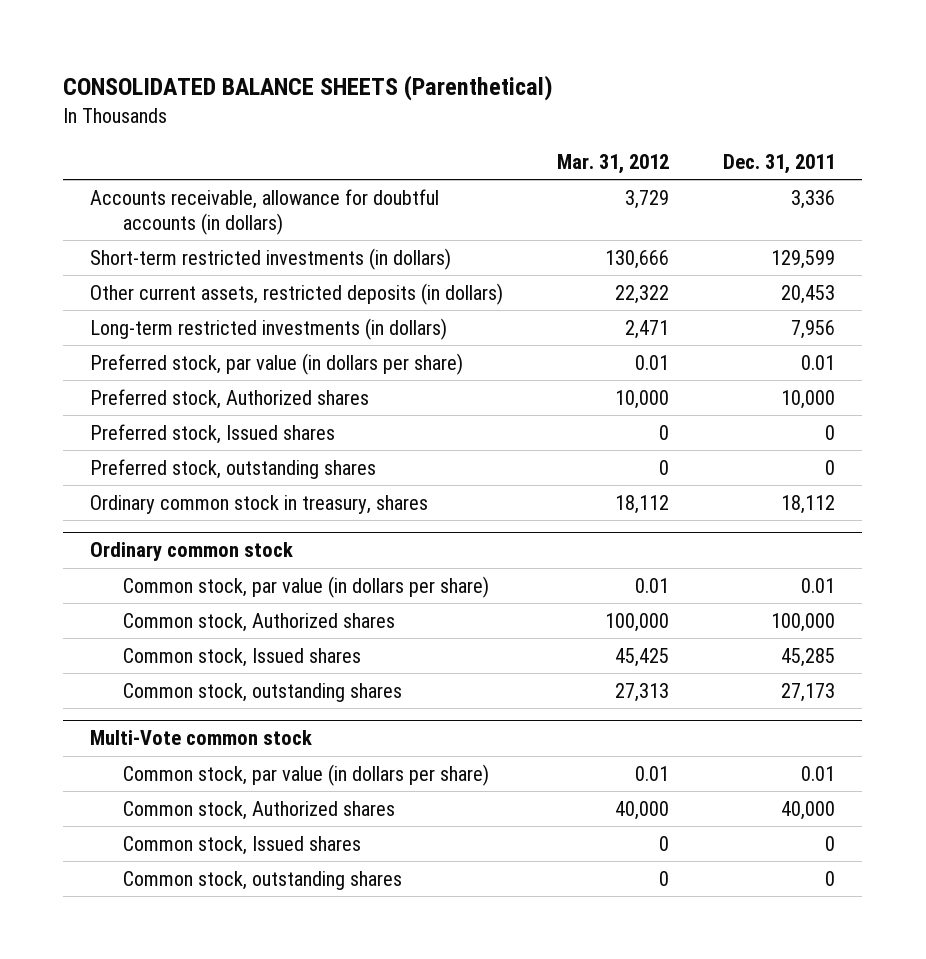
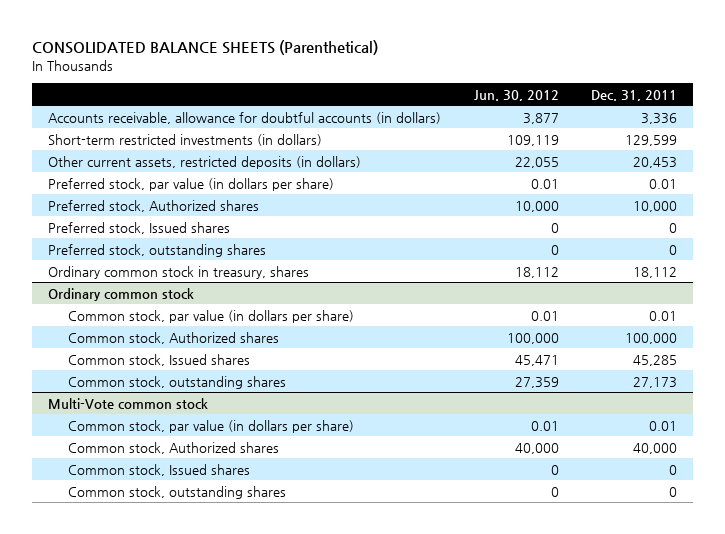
- | Mar. 31, 2012 | Dec. 31, 2011
+ | Jun. 30, 2012 | Dec. 31, 2011
- Long-term restricted investments (in dollars) | 2,471 | 7,956

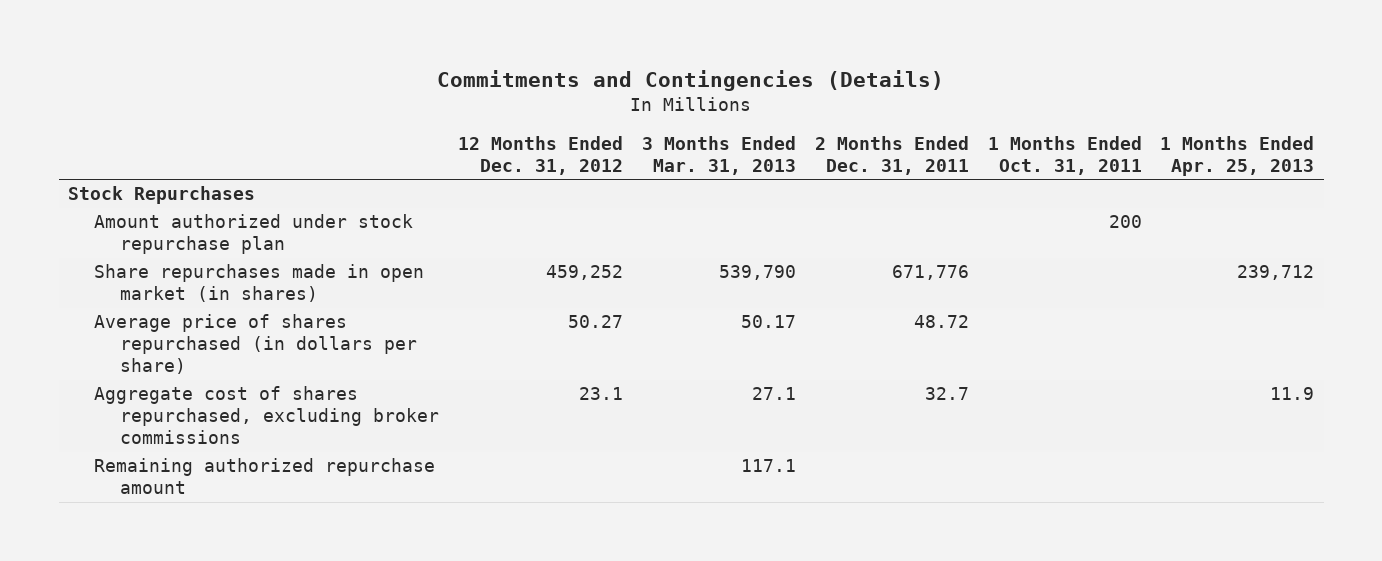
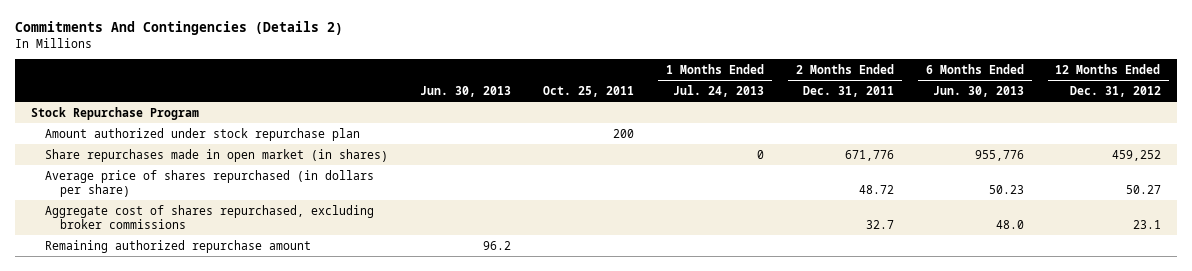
- Commitments and Contingencies (Details)
+ Commitments And Contingencies (Details 2)
- | 12 Months Ended Dec. 31, 2012 | 3 Months Ended Mar. 31, 2013 | 2 Months Ended Dec. 31, 2011 | 1 Months Ended Oct. 31, 2011 | 1 Months Ended Apr. 25, 2013
+ | Jun. 30, 2013 | Oct. 25, 2011 | 1 Months Ended Jul. 24, 2013 | 2 Months Ended Dec. 31, 2011 | 6 Months Ended Jun. 30, 2013 | 12 Months Ended Dec. 31, 2012
- Stock Repurchases
+ Stock Repurchase Program

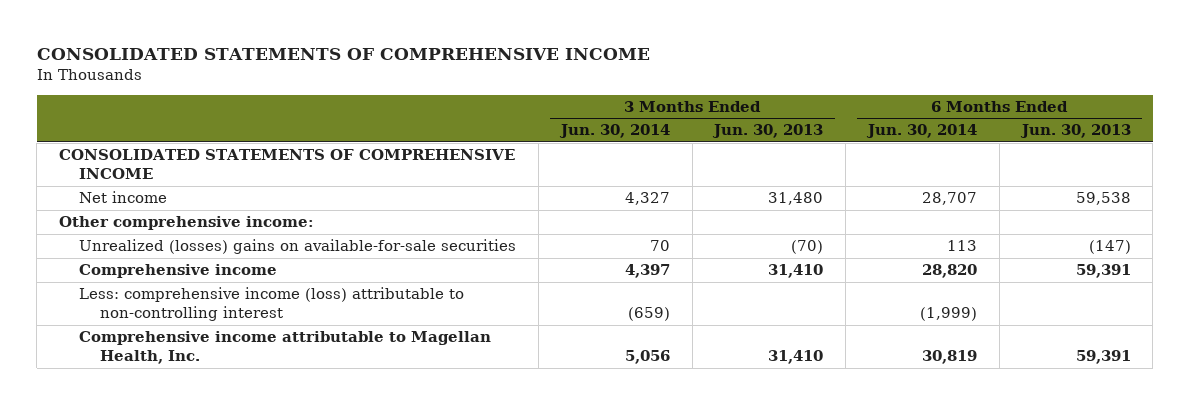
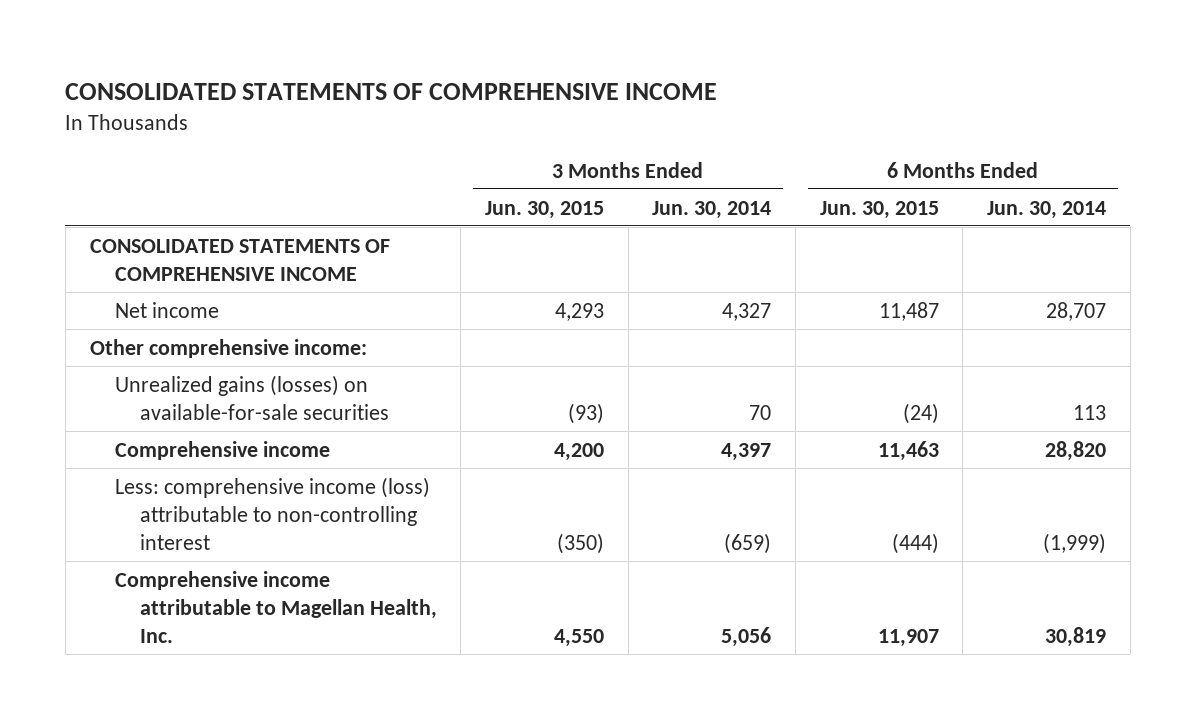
- | 3 Months Ended Jun. 30, 2014 | 3 Months Ended Jun. 30, 2013 | 6 Months Ended Jun. 30, 2014 | 6 Months Ended Jun. 30, 2013
+ | 3 Months Ended Jun. 30, 2015 | 3 Months Ended Jun. 30, 2014 | 6 Months Ended Jun. 30, 2015 | 6 Months Ended Jun. 30, 2014
- Unrealized (losses) gains on available-for-sale securities | 70 | (70) | 113 | (147)
+ Unrealized gains (losses) on available-for-sale securities | (93) | 70 | (24) | 113

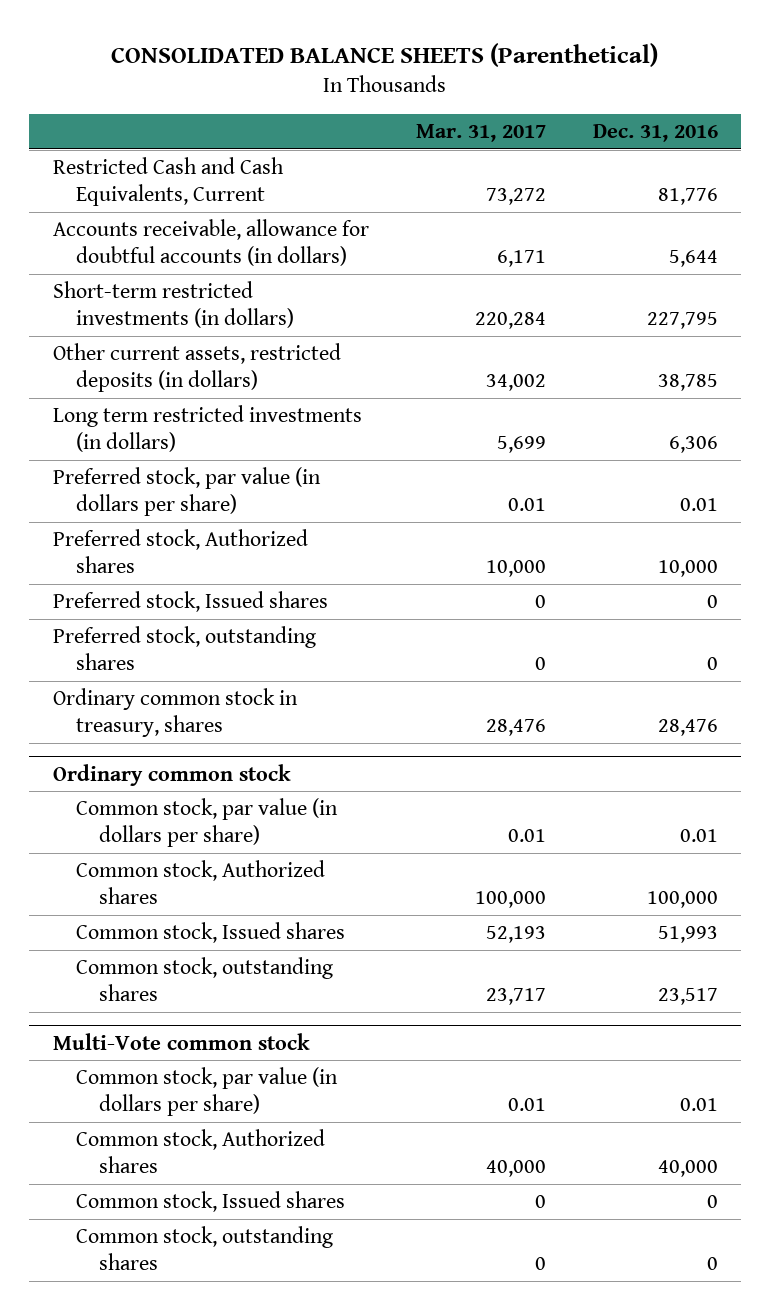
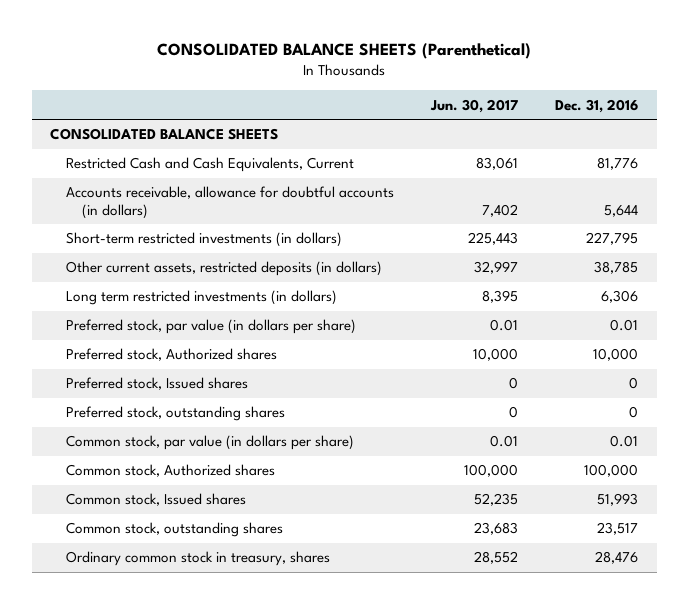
- | Mar. 31, 2017 | Dec. 31, 2016
+ | Jun. 30, 2017 | Dec. 31, 2016
+ CONSOLIDATED BALANCE SHEETS
- Ordinary common stock
- Multi-Vote common stock
- Common stock, par value (in dollars per share) | 0.01 | 0.01
- Common stock, Authorized shares | 40,000 | 40,000
- Common stock, Issued shares | 0 | 0
- Common stock, outstanding shares | 0 | 0
moved down: Ordinary common stock in treasury, shares | 28,552 | 28,476

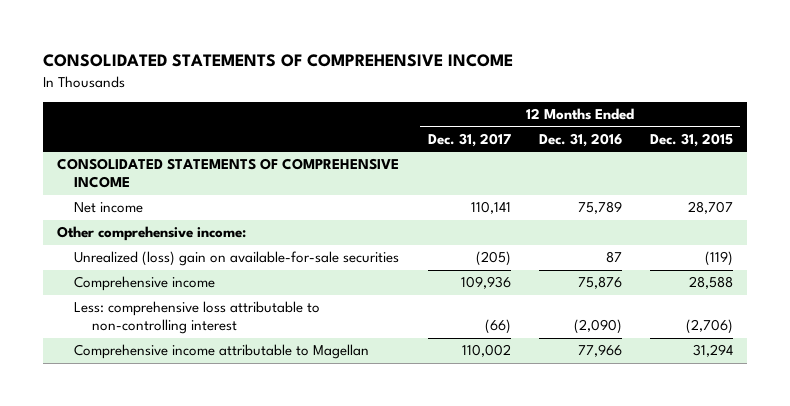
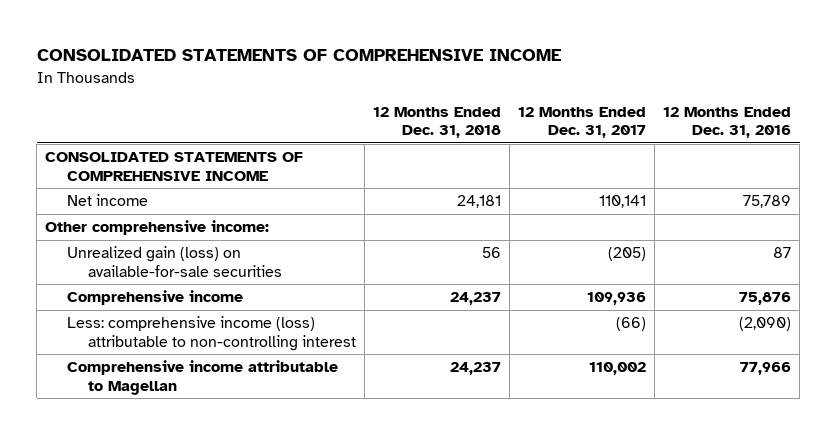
- | 12 Months Ended Dec. 31, 2017 | 12 Months Ended Dec. 31, 2016 | 12 Months Ended Dec. 31, 2015
+ | 12 Months Ended Dec. 31, 2018 | 12 Months Ended Dec. 31, 2017 | 12 Months Ended Dec. 31, 2016
- Unrealized (loss) gain on available-for-sale securities | (205) | 87 | (119)
+ Unrealized gain (loss) on available-for-sale securities | 56 | (205) | 87
- Less: comprehensive loss attributable to non-controlling interest | (66) | (2,090) | (2,706)
+ Less: comprehensive income (loss) attributable to non-controlling interest | | (66) | (2,090)

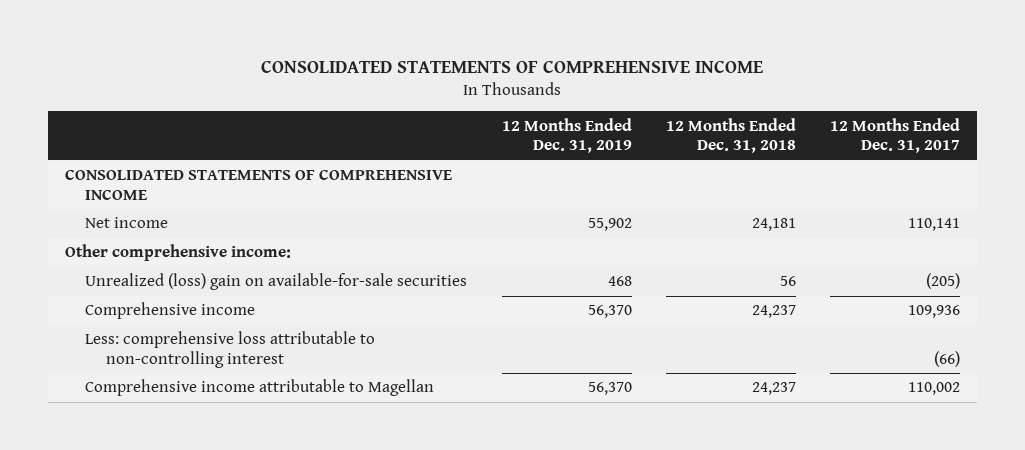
- | 12 Months Ended Dec. 31, 2018 | 12 Months Ended Dec. 31, 2017 | 12 Months Ended Dec. 31, 2016
+ | 12 Months Ended Dec. 31, 2019 | 12 Months Ended Dec. 31, 2018 | 12 Months Ended Dec. 31, 2017
- Unrealized gain (loss) on available-for-sale securities | 56 | (205) | 87
+ Unrealized (loss) gain on available-for-sale securities | 468 | 56 | (205)
- Less: comprehensive income (loss) attributable to non-controlling interest | | (66) | (2,090)
+ Less: comprehensive loss attributable to non-controlling interest | | | (66)

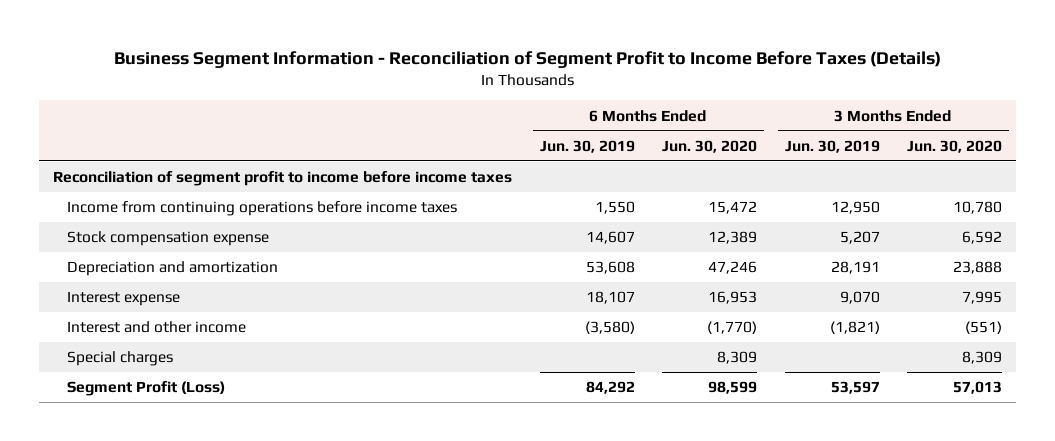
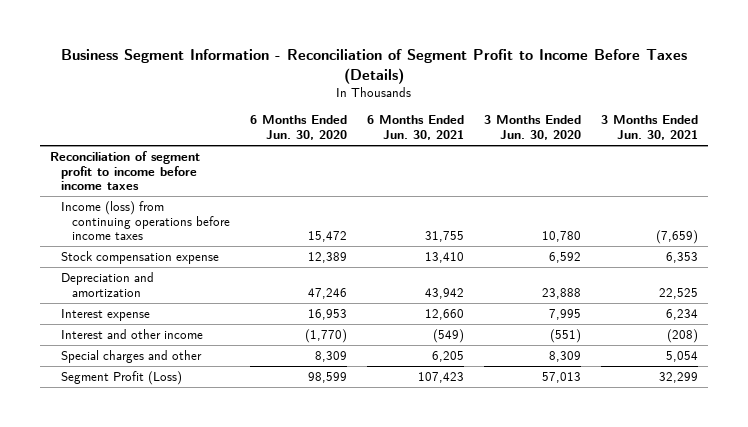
- | 6 Months Ended Jun. 30, 2019 | 6 Months Ended Jun. 30, 2020 | 3 Months Ended Jun. 30, 2019 | 3 Months Ended Jun. 30, 2020
+ | 6 Months Ended Jun. 30, 2020 | 6 Months Ended Jun. 30, 2021 | 3 Months Ended Jun. 30, 2020 | 3 Months Ended Jun. 30, 2021
- Income from continuing operations before income taxes | 1,550 | 15,472 | 12,950 | 10,780
+ Income (loss) from continuing operations before income taxes | 15,472 | 31,755 | 10,780 | (7,659)
- Special charges | | 8,309 | | 8,309
+ Special charges and other | 8,309 | 6,205 | 8,309 | 5,054

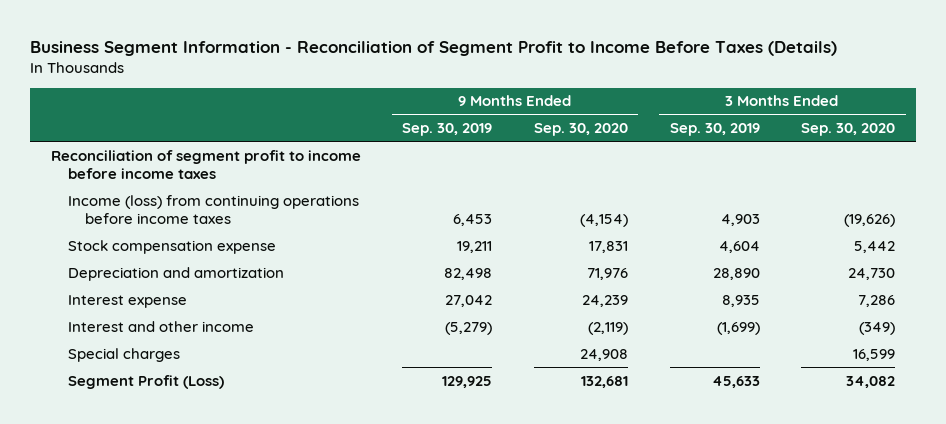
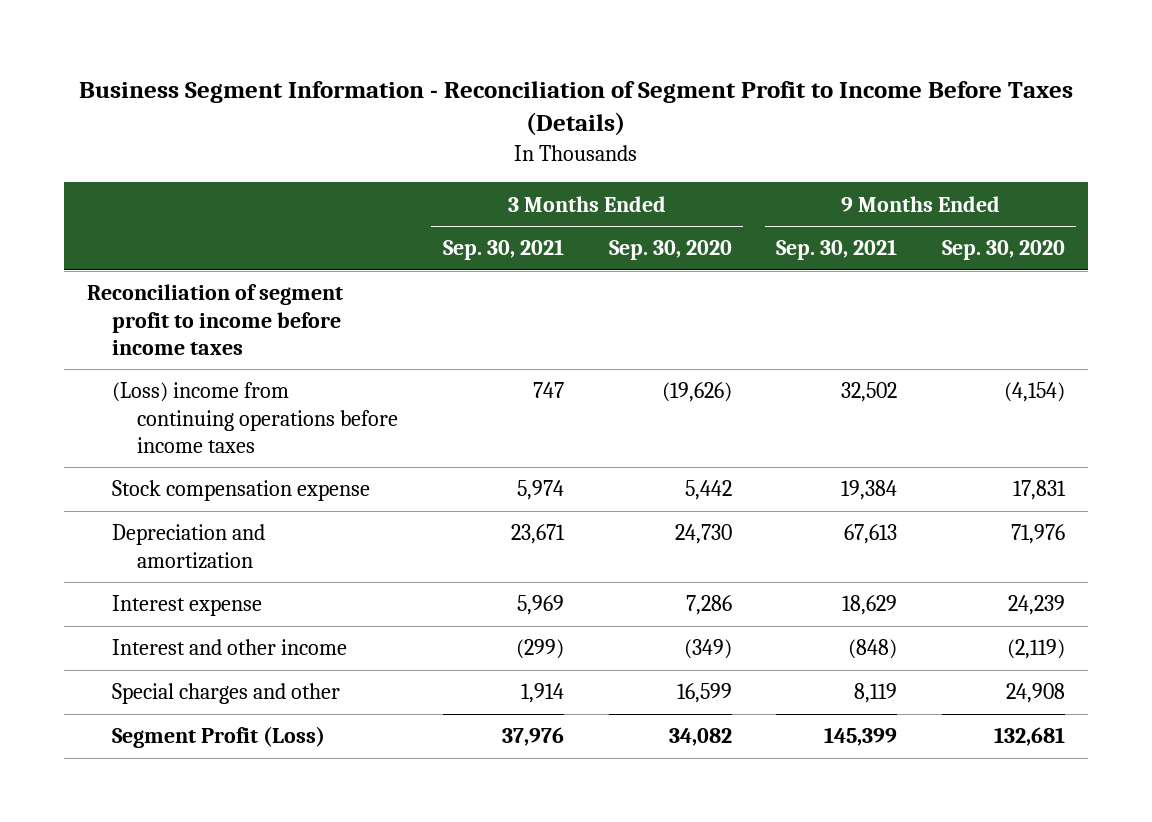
- | 9 Months Ended Sep. 30, 2019 | 9 Months Ended Sep. 30, 2020 | 3 Months Ended Sep. 30, 2019 | 3 Months Ended Sep. 30, 2020
+ | 3 Months Ended Sep. 30, 2021 | 3 Months Ended Sep. 30, 2020 | 9 Months Ended Sep. 30, 2021 | 9 Months Ended Sep. 30, 2020
- Income (loss) from continuing operations before income taxes | 6,453 | (4,154) | 4,903 | (19,626)
+ (Loss) income from continuing operations before income taxes | 747 | (19,626) | 32,502 | (4,154)
- Special charges | | 24,908 | | 16,599
+ Special charges and other | 1,914 | 16,599 | 8,119 | 24,908

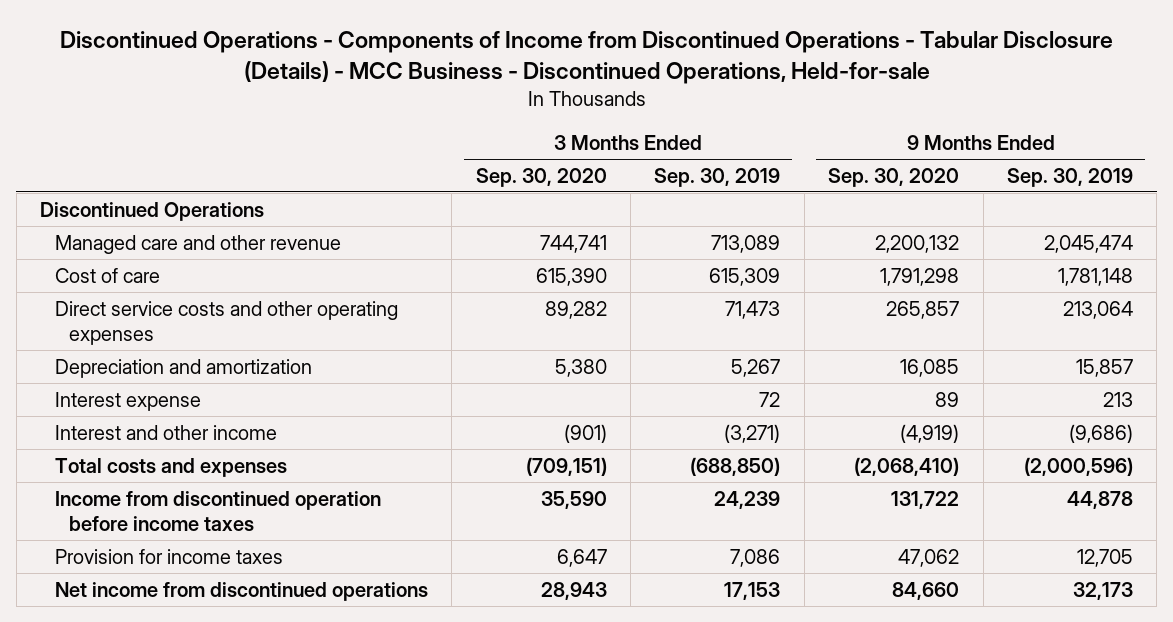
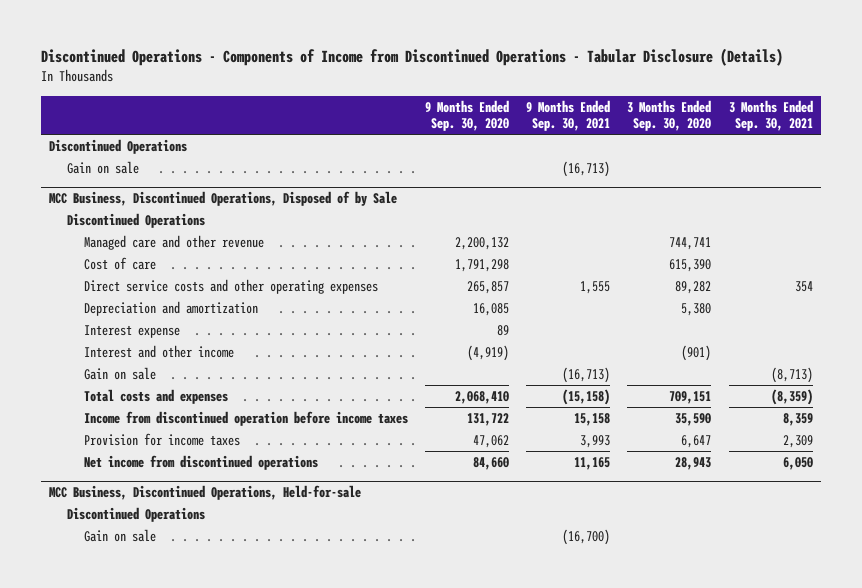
- Discontinued Operations - Components of Income from Discontinued Operations - Tabular Disclosure (Details) - MCC Business - Discontinued Operations, Held-for-sale
+ Discontinued Operations - Components of Income from Discontinued Operations - Tabular Disclosure (Details)
- | 3 Months Ended Sep. 30, 2020 | 3 Months Ended Sep. 30, 2019 | 9 Months Ended Sep. 30, 2020 | 9 Months Ended Sep. 30, 2019
+ | 9 Months Ended Sep. 30, 2020 | 9 Months Ended Sep. 30, 2021 | 3 Months Ended Sep. 30, 2020 | 3 Months Ended Sep. 30, 2021
+ Gain on sale | | (16,713) | |
+ MCC Business, Discontinued Operations, Disposed of by Sale
+ Discontinued Operations
- Total costs and expenses | (709,151) | (688,850) | (2,068,410) | (2,000,596)
+ Gain on sale | | (16,713) | | (8,713)
+ Total costs and expenses | 2,068,410 | (15,158) | 709,151 | (8,359)
+ MCC Business, Discontinued Operations, Held-for-sale
+ Discontinued Operations
+ Gain on sale | | (16,700) | |

